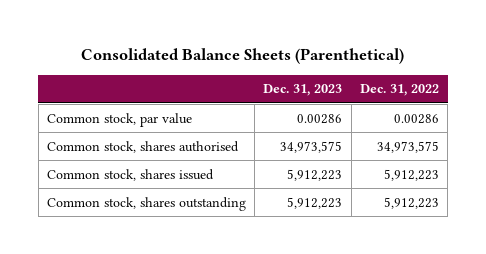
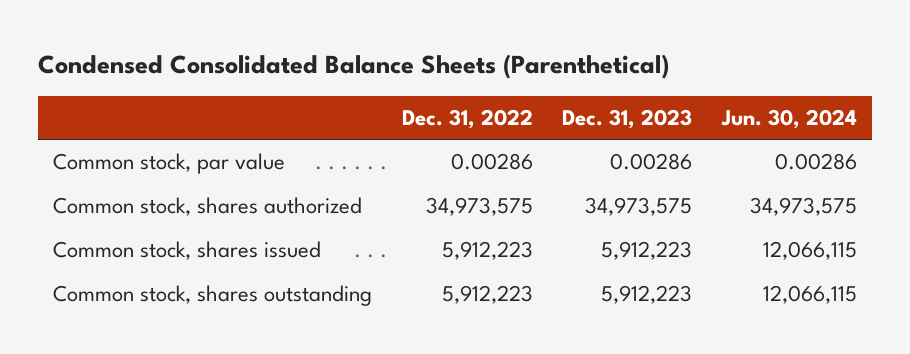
- Consolidated Balance Sheets (Parenthetical)
+ Condensed Consolidated Balance Sheets (Parenthetical)
- | Dec. 31, 2023 | Dec. 31, 2022
+ | Dec. 31, 2022 | Dec. 31, 2023 | Jun. 30, 2024
- Common stock, shares authorised | 34,973,575 | 34,973,575
+ Common stock, shares authorized | 34,973,575 | 34,973,575 | 34,973,575

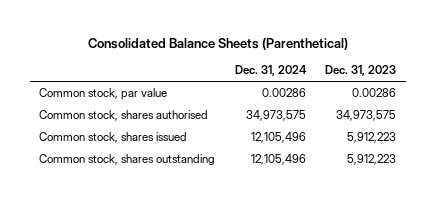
- Condensed Consolidated Balance Sheets (Parenthetical)
+ Consolidated Balance Sheets (Parenthetical)
- | Dec. 31, 2022 | Dec. 31, 2023 | Jun. 30, 2024
+ | Dec. 31, 2024 | Dec. 31, 2023
- Common stock, shares authorized | 34,973,575 | 34,973,575 | 34,973,575
+ Common stock, shares authorised | 34,973,575 | 34,973,575

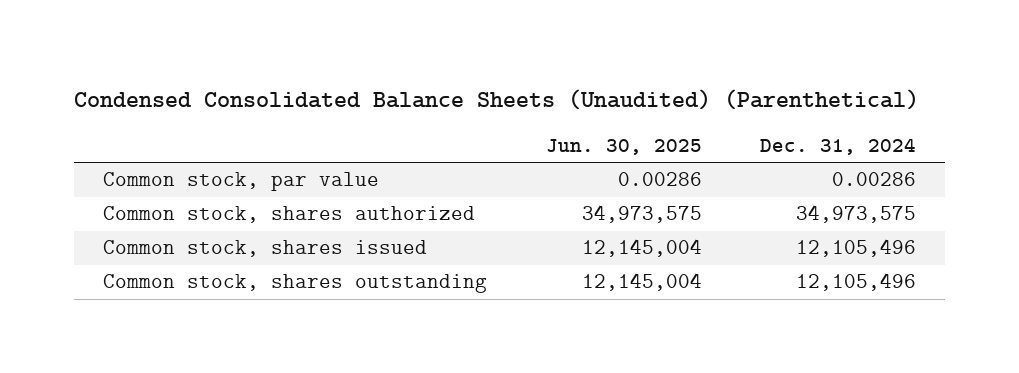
- Consolidated Balance Sheets (Parenthetical)
+ Condensed Consolidated Balance Sheets (Unaudited) (Parenthetical)
- | Dec. 31, 2024 | Dec. 31, 2023
+ | Jun. 30, 2025 | Dec. 31, 2024
- Common stock, shares authorised | 34,973,575 | 34,973,575
+ Common stock, shares authorized | 34,973,575 | 34,973,575

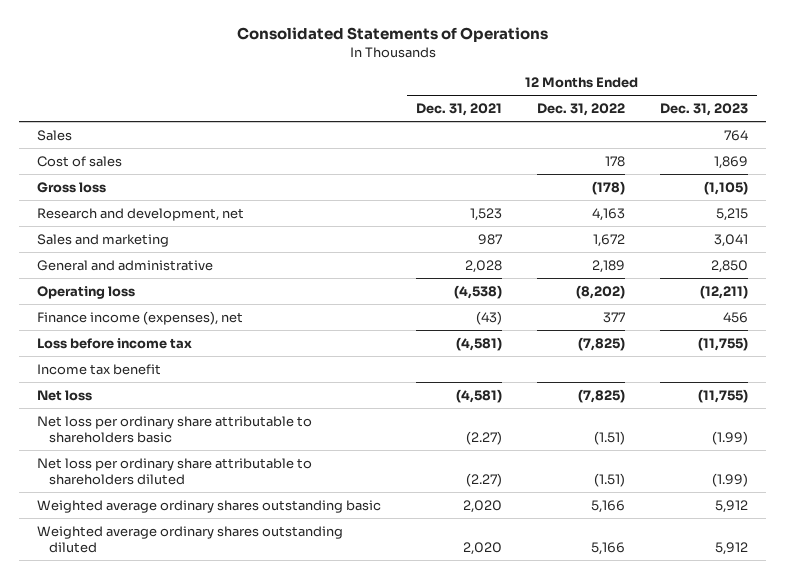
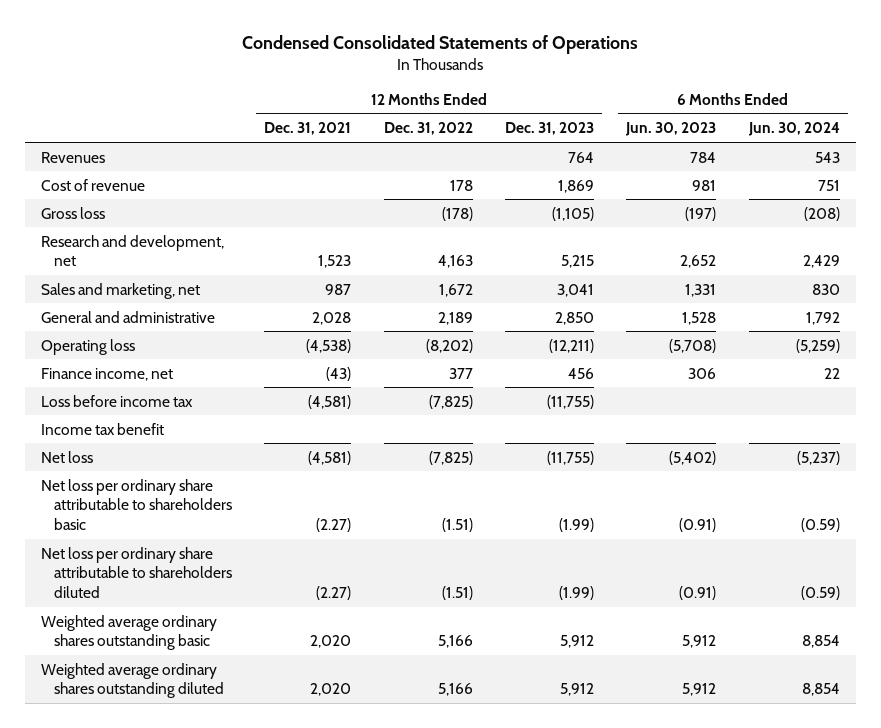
- Consolidated Statements of Operations
+ Condensed Consolidated Statements of Operations
- | 12 Months Ended Dec. 31, 2021 | 12 Months Ended Dec. 31, 2022 | 12 Months Ended Dec. 31, 2023
+ | 12 Months Ended Dec. 31, 2021 | 12 Months Ended Dec. 31, 2022 | 12 Months Ended Dec. 31, 2023 | 6 Months Ended Jun. 30, 2023 | 6 Months Ended Jun. 30, 2024
- Sales | | | 764
- Cost of sales | | 178 | 1,869
+ Revenues | | | 764 | 784 | 543
+ Cost of revenue | | 178 | 1,869 | 981 | 751
- Sales and marketing | 987 | 1,672 | 3,041
+ Sales and marketing, net | 987 | 1,672 | 3,041 | 1,331 | 830
- Finance income (expenses), net | (43) | 377 | 456
+ Finance income, net | (43) | 377 | 456 | 306 | 22

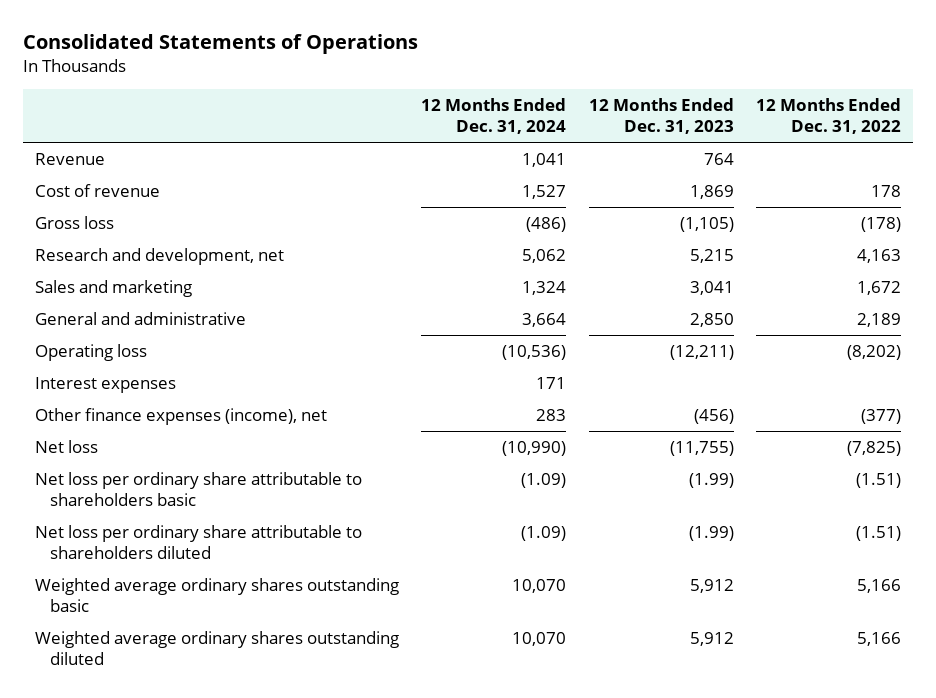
- Condensed Consolidated Statements of Operations
+ Consolidated Statements of Operations
- | 12 Months Ended Dec. 31, 2021 | 12 Months Ended Dec. 31, 2022 | 12 Months Ended Dec. 31, 2023 | 6 Months Ended Jun. 30, 2023 | 6 Months Ended Jun. 30, 2024
+ | 12 Months Ended Dec. 31, 2024 | 12 Months Ended Dec. 31, 2023 | 12 Months Ended Dec. 31, 2022
- Revenues | | | 764 | 784 | 543
+ Revenue | 1,041 | 764 |
- Sales and marketing, net | 987 | 1,672 | 3,041 | 1,331 | 830
+ Sales and marketing | 1,324 | 3,041 | 1,672
- Finance income, net | (43) | 377 | 456 | 306 | 22
- Loss before income tax | (4,581) | (7,825) | (11,755) | |
- Income tax benefit
+ Interest expenses | 171 | |
+ Other finance expenses (income), net | 283 | (456) | (377)

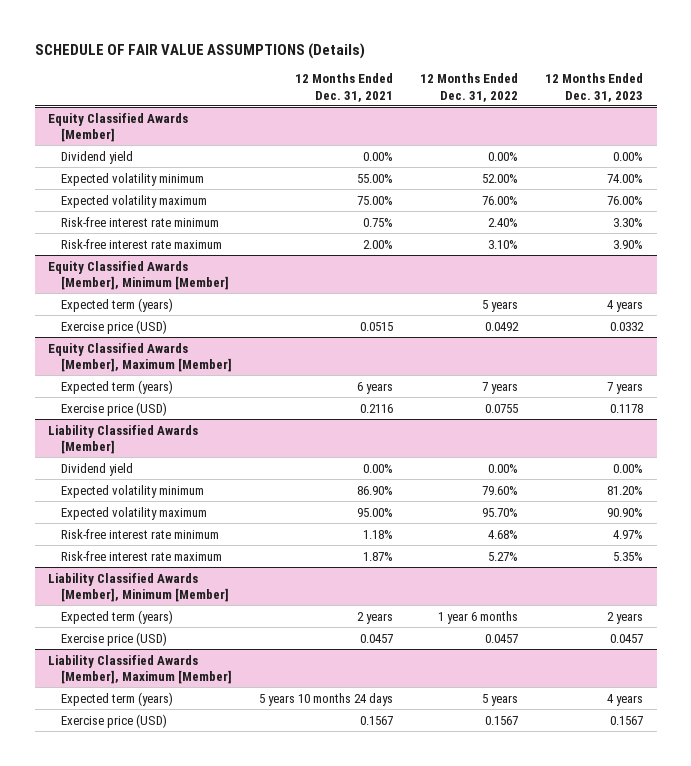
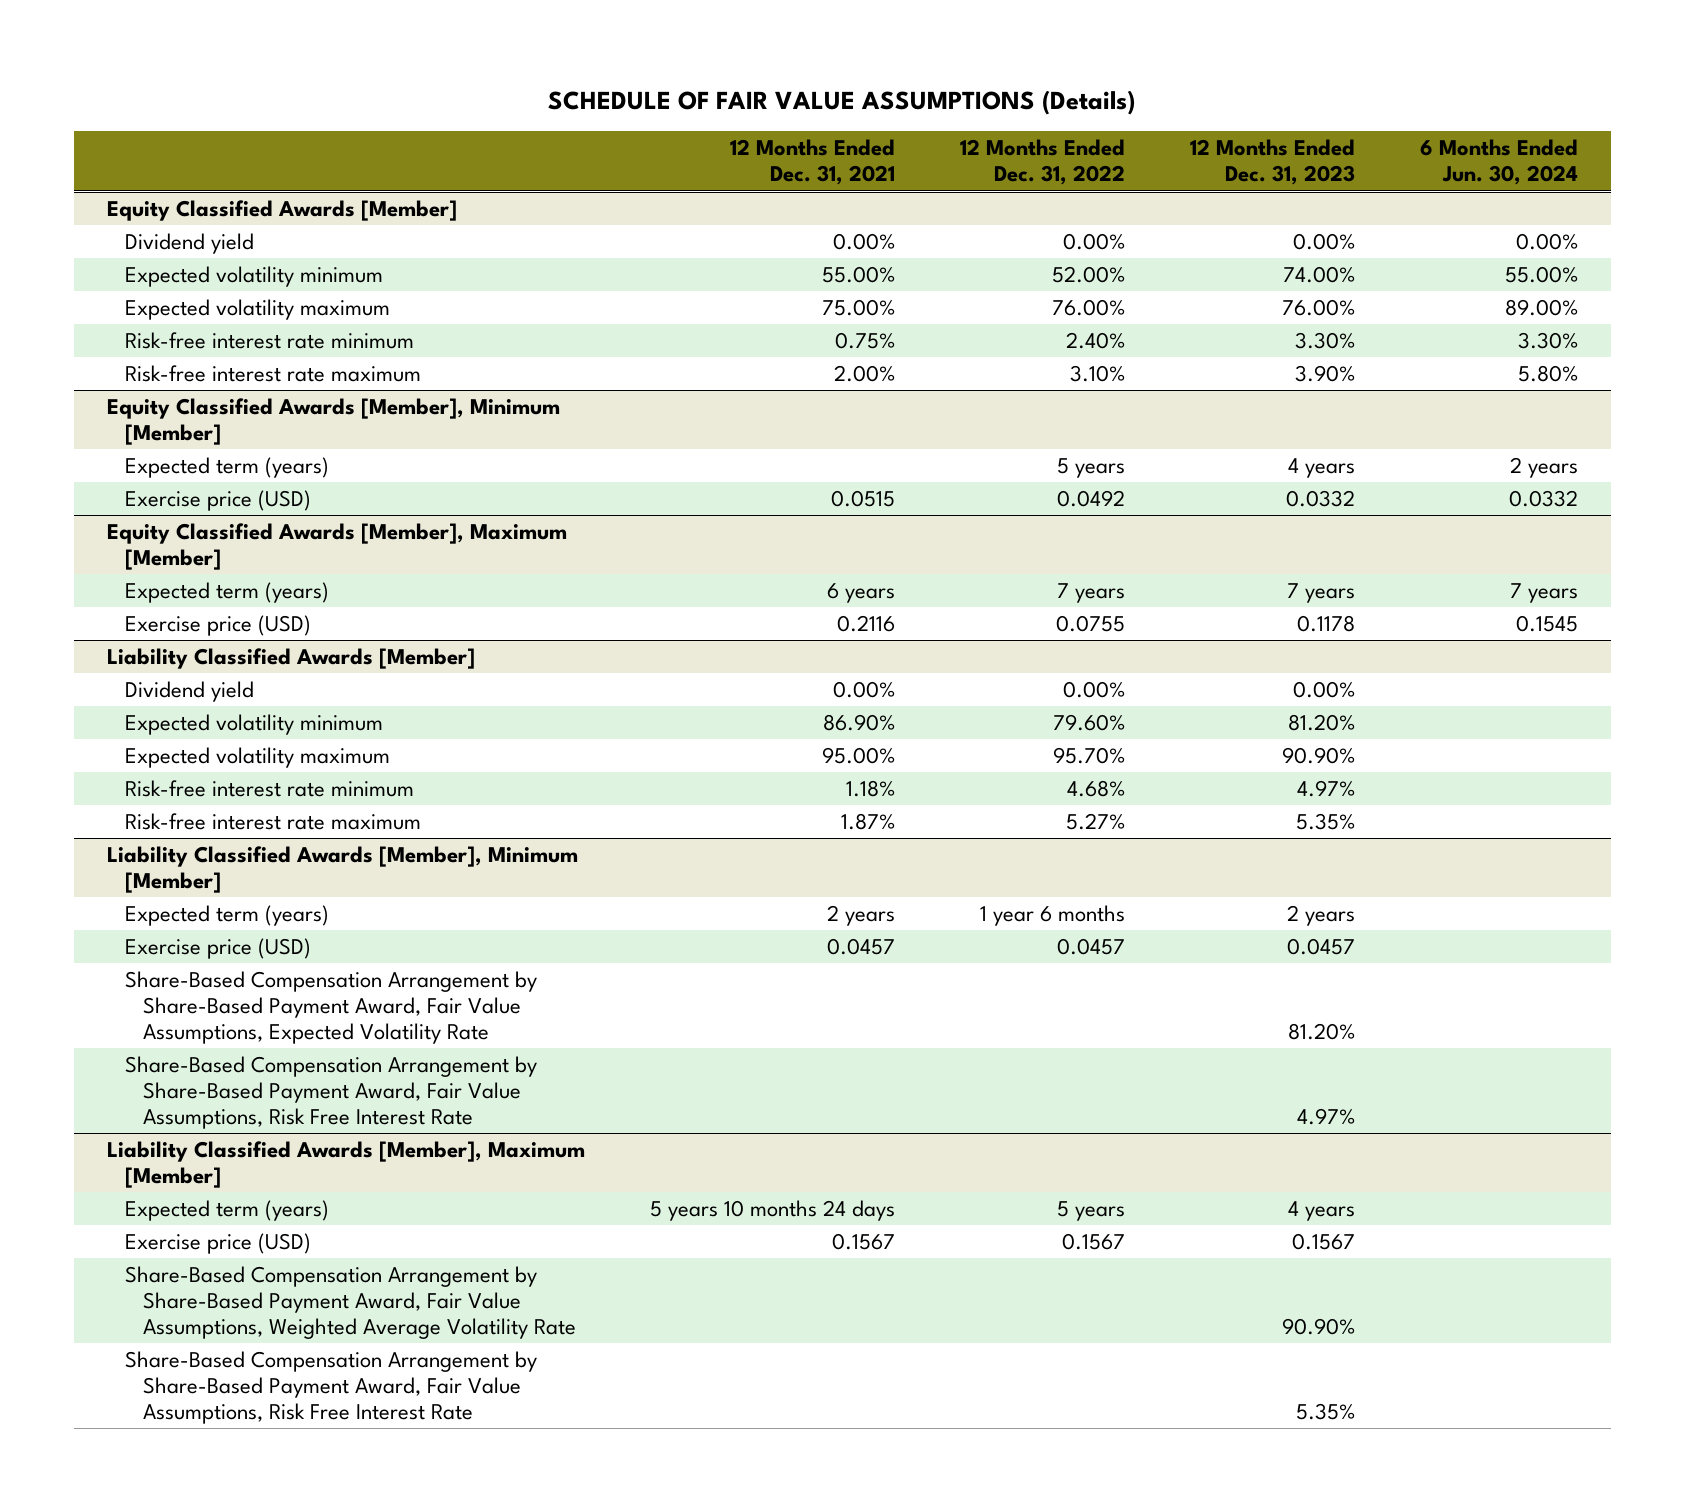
- | 12 Months Ended Dec. 31, 2021 | 12 Months Ended Dec. 31, 2022 | 12 Months Ended Dec. 31, 2023
+ | 12 Months Ended Dec. 31, 2021 | 12 Months Ended Dec. 31, 2022 | 12 Months Ended Dec. 31, 2023 | 6 Months Ended Jun. 30, 2024
@ Liability Classified Awards [Member], Minimum [Member]
+ Share-Based Compensation Arrangement by Share-Based Payment Award, Fair Value Assumptions, Expected Volatility Rate | | | 81.20% |
+ Share-Based Compensation Arrangement by Share-Based Payment Award, Fair Value Assumptions, Risk Free Interest Rate | | | 4.97% |
@ Liability Classified Awards [Member], Maximum [Member]
+ Share-Based Compensation Arrangement by Share-Based Payment Award, Fair Value Assumptions, Weighted Average Volatility Rate | | | 90.90% |
+ Share-Based Compensation Arrangement by Share-Based Payment Award, Fair Value Assumptions, Risk Free Interest Rate | | | 5.35% |

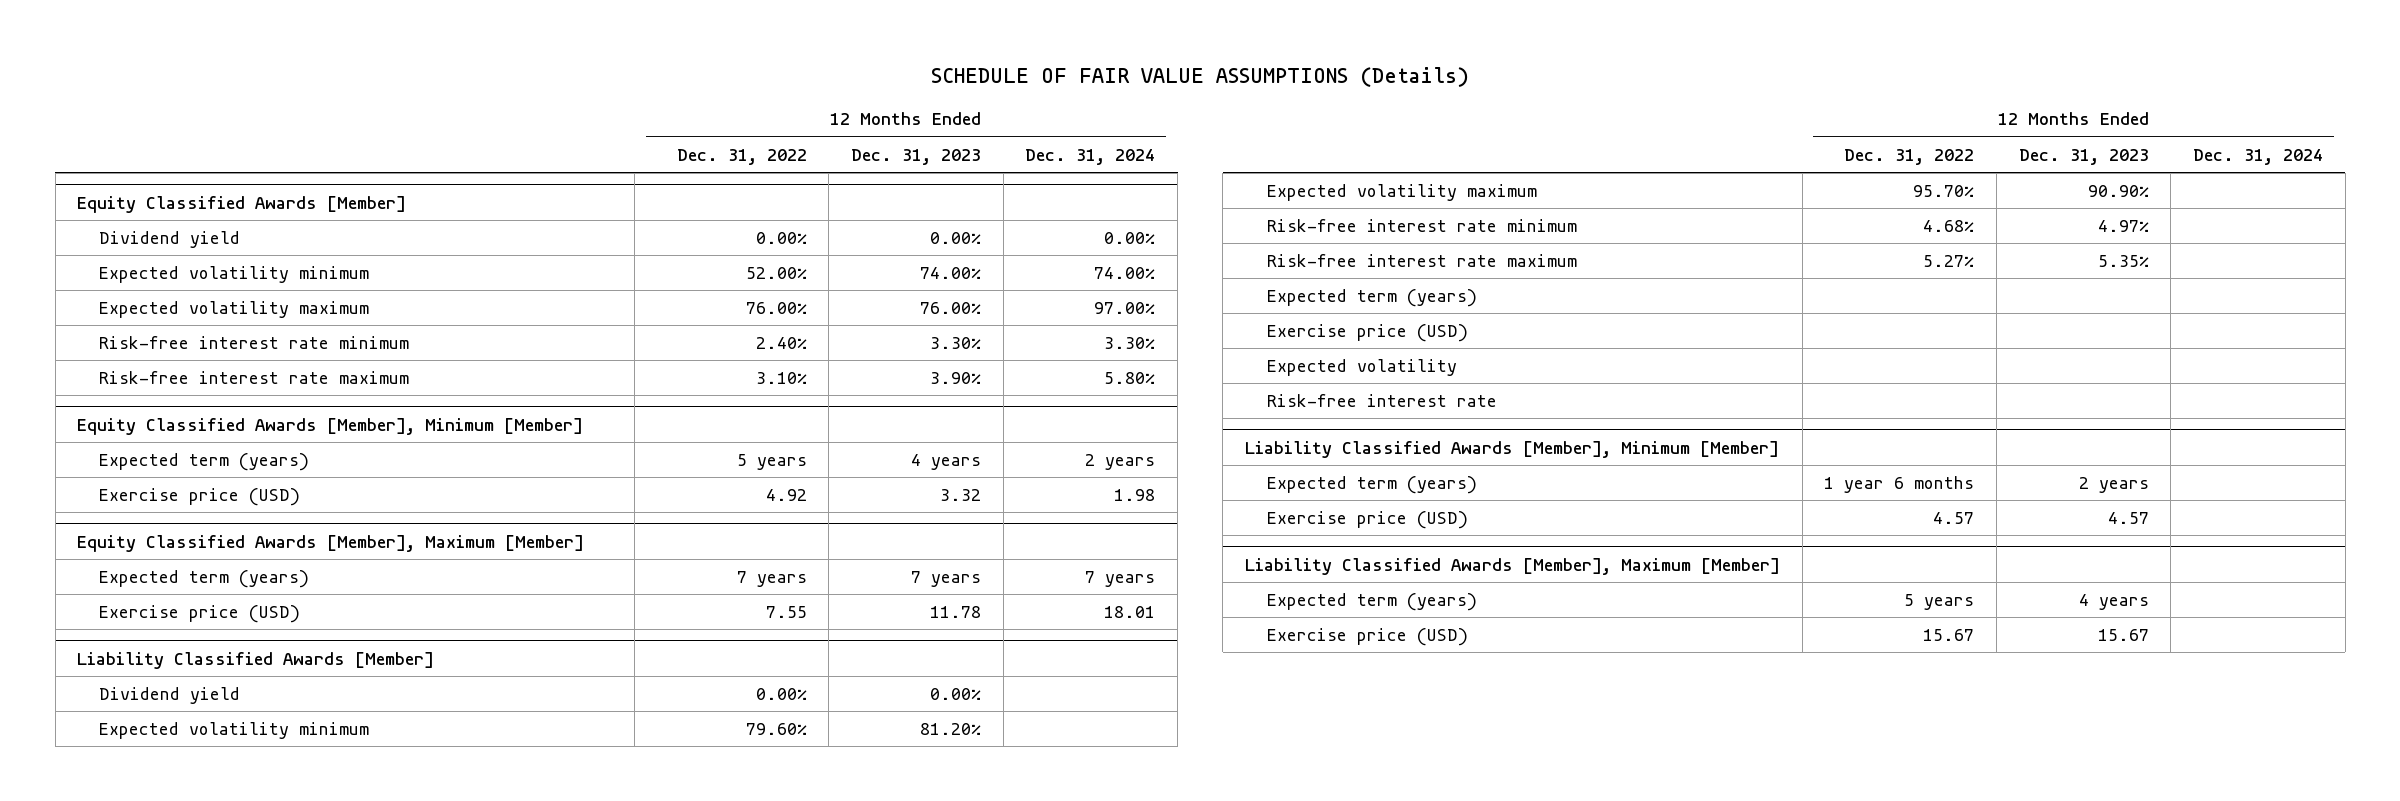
- | 12 Months Ended Dec. 31, 2021 | 12 Months Ended Dec. 31, 2022 | 12 Months Ended Dec. 31, 2023 | 6 Months Ended Jun. 30, 2024
+ | 12 Months Ended Dec. 31, 2022 | 12 Months Ended Dec. 31, 2023 | 12 Months Ended Dec. 31, 2024
@ Equity Classified Awards [Member], Minimum [Member]
- Exercise price (USD) | 0.0515 | 0.0492 | 0.0332 | 0.0332
+ Exercise price (USD) | 4.92 | 3.32 | 1.98
@ Equity Classified Awards [Member], Maximum [Member]
- Exercise price (USD) | 0.2116 | 0.0755 | 0.1178 | 0.1545
+ Exercise price (USD) | 7.55 | 11.78 | 18.01
@ Liability Classified Awards [Member]
+ Expected term (years)
+ Exercise price (USD)
+ Expected volatility
+ Risk-free interest rate
@ Liability Classified Awards [Member], Minimum [Member]
- Exercise price (USD) | 0.0457 | 0.0457 | 0.0457 |
- Share-Based Compensation Arrangement by Share-Based Payment Award, Fair Value Assumptions, Expected Volatility Rate | | | 81.20% |
- Share-Based Compensation Arrangement by Share-Based Payment Award, Fair Value Assumptions, Risk Free Interest Rate | | | 4.97% |
+ Exercise price (USD) | 4.57 | 4.57 |
@ Liability Classified Awards [Member], Maximum [Member]
- Exercise price (USD) | 0.1567 | 0.1567 | 0.1567 |
- Share-Based Compensation Arrangement by Share-Based Payment Award, Fair Value Assumptions, Weighted Average Volatility Rate | | | 90.90% |
- Share-Based Compensation Arrangement by Share-Based Payment Award, Fair Value Assumptions, Risk Free Interest Rate | | | 5.35% |
+ Exercise price (USD) | 15.67 | 15.67 |

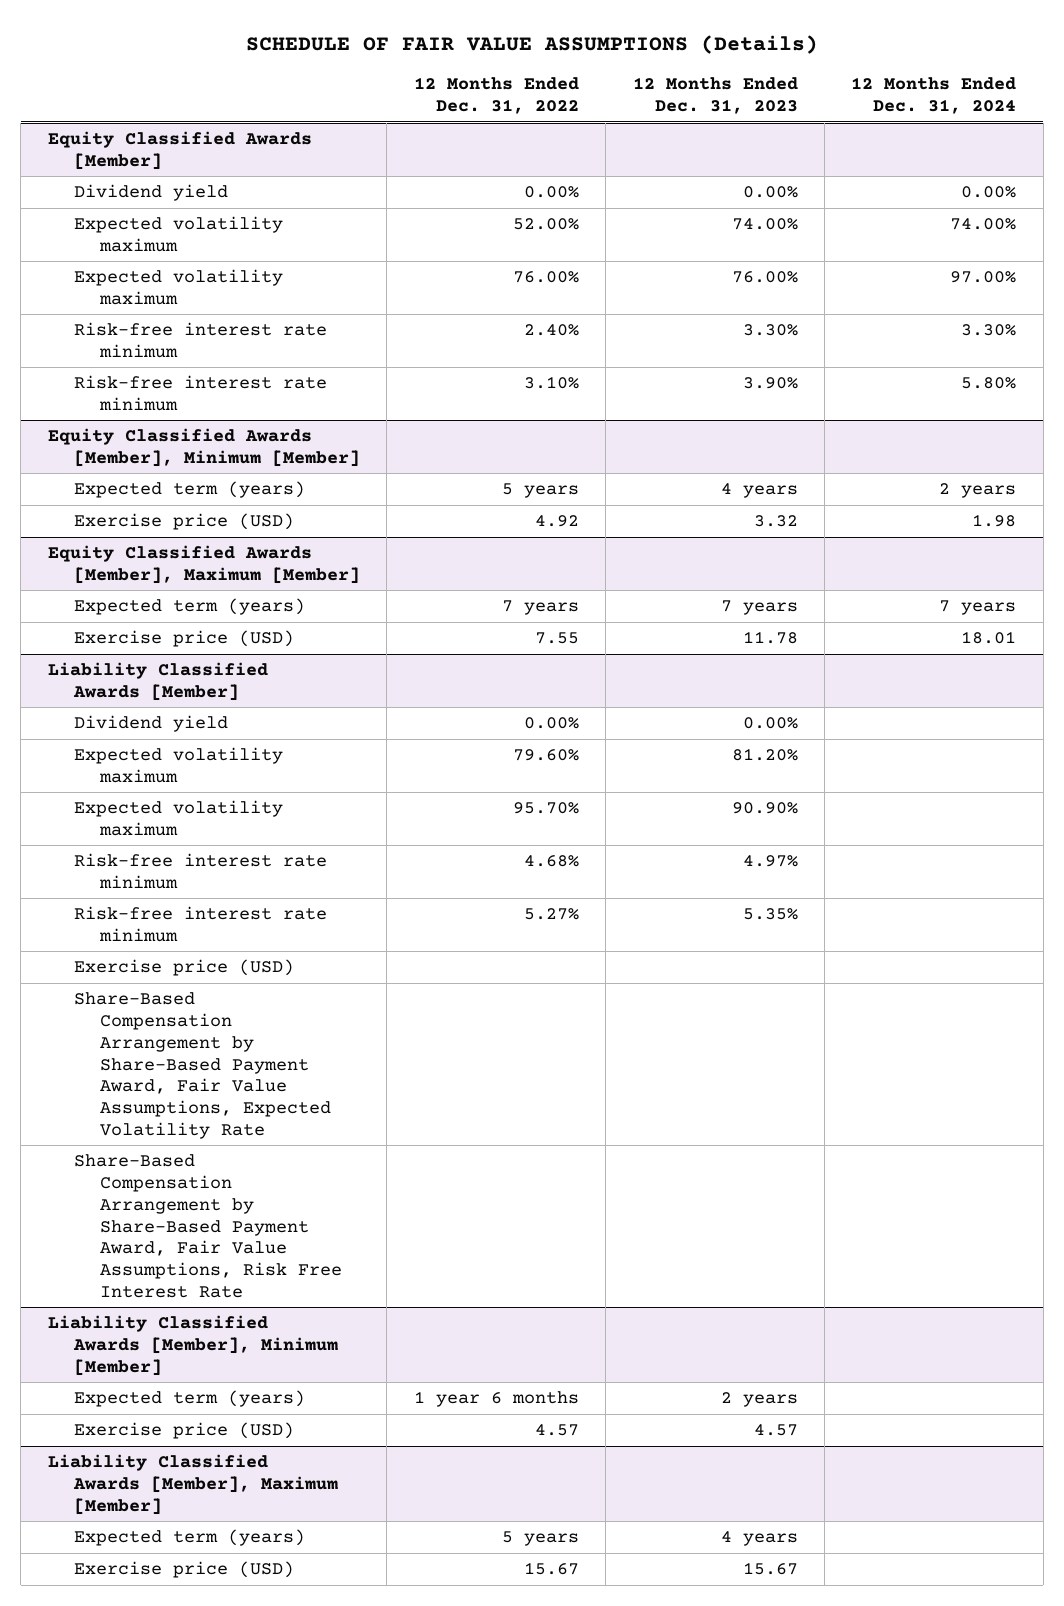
@ Equity Classified Awards [Member]
- Expected volatility minimum | 52.00% | 74.00% | 74.00%
+ Expected volatility maximum | 52.00% | 74.00% | 74.00%
- Risk-free interest rate maximum | 3.10% | 3.90% | 5.80%
+ Risk-free interest rate minimum | 3.10% | 3.90% | 5.80%
@ Liability Classified Awards [Member]
- Expected volatility minimum | 79.60% | 81.20% |
+ Expected volatility maximum | 79.60% | 81.20% |
- Risk-free interest rate maximum | 5.27% | 5.35% |
- Expected term (years)
+ Risk-free interest rate minimum | 5.27% | 5.35% |
- Expected volatility
- Risk-free interest rate
+ Share-Based Compensation Arrangement by Share-Based Payment Award, Fair Value Assumptions, Expected Volatility Rate
+ Share-Based Compensation Arrangement by Share-Based Payment Award, Fair Value Assumptions, Risk Free Interest Rate

